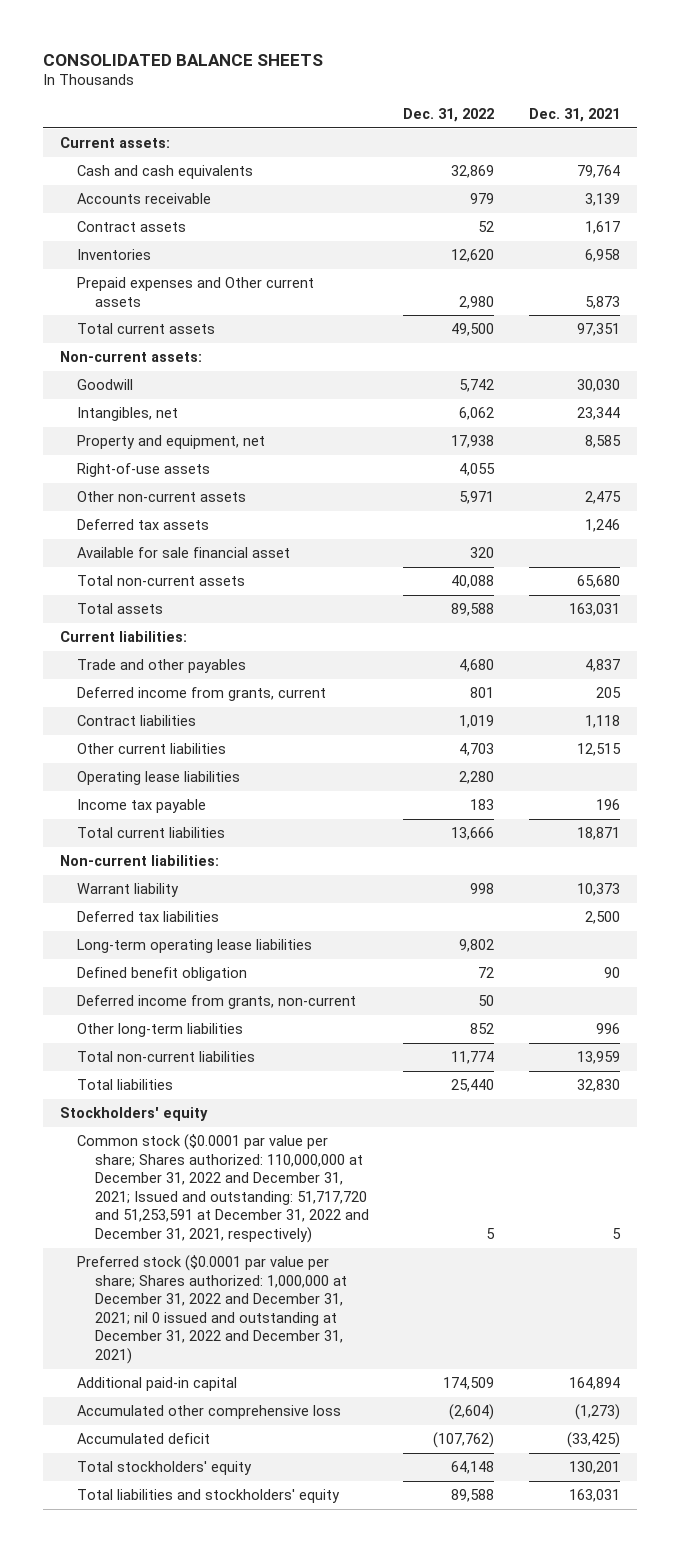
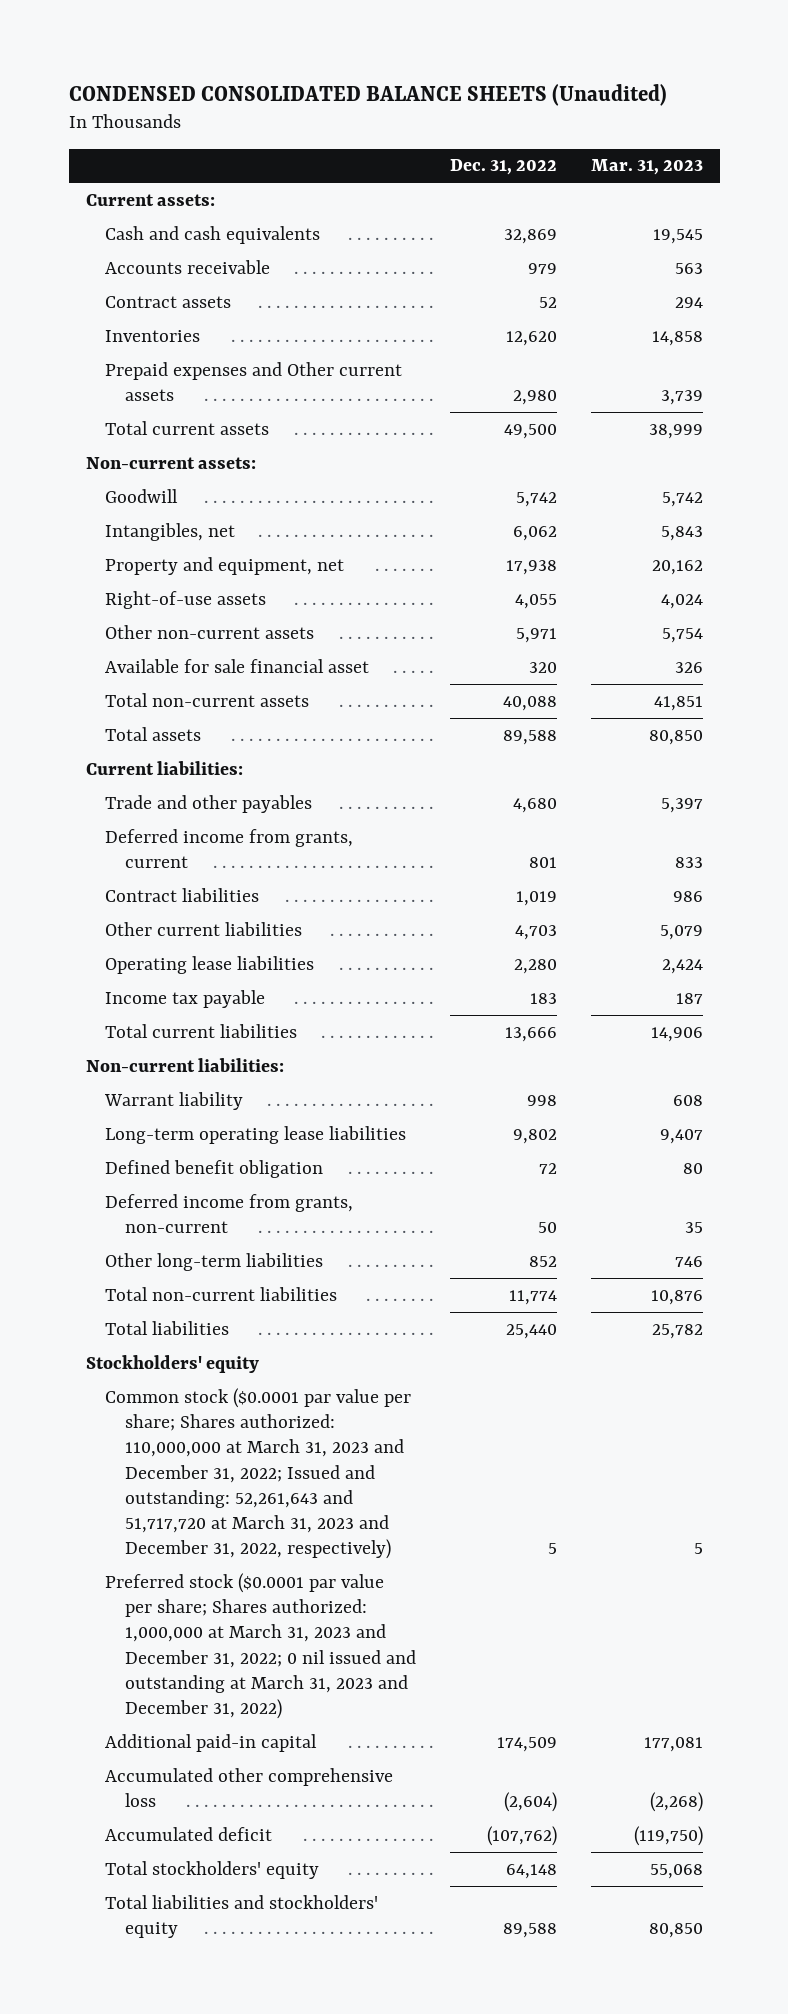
- CONSOLIDATED BALANCE SHEETS
+ CONDENSED CONSOLIDATED BALANCE SHEETS (Unaudited)
- | Dec. 31, 2022 | Dec. 31, 2021
+ | Dec. 31, 2022 | Mar. 31, 2023
- Deferred tax assets | | 1,246
- Deferred tax liabilities | | 2,500
- Common stock ($0.0001 par value per share; Shares authorized: 110,000,000 at December 31, 2022 and December 31, 2021; Issued and outstanding: 51,717,720 and 51,253,591 at December 31, 2022 and December 31, 2021, respectively) | 5 | 5
- Preferred stock ($0.0001 par value per share; Shares authorized: 1,000,000 at December 31, 2022 and December 31, 2021; nil 0 issued and outstanding at December 31, 2022 and December 31, 2021)
+ Common stock ($0.0001 par value per share; Shares authorized: 110,000,000 at March 31, 2023 and December 31, 2022; Issued and outstanding: 52,261,643 and 51,717,720 at March 31, 2023 and December 31, 2022, respectively) | 5 | 5
+ Preferred stock ($0.0001 par value per share; Shares authorized: 1,000,000 at March 31, 2023 and December 31, 2022; 0 nil issued and outstanding at March 31, 2023 and December 31, 2022)

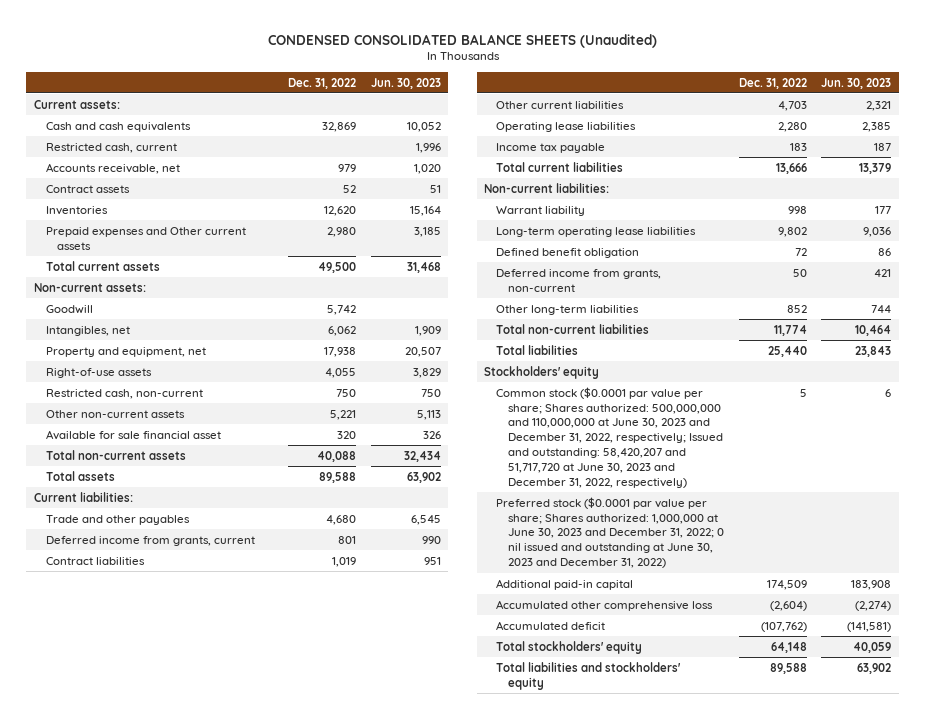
- | Dec. 31, 2022 | Mar. 31, 2023
+ | Dec. 31, 2022 | Jun. 30, 2023
- Accounts receivable | 979 | 563
+ Restricted cash, current | | 1,996
+ Accounts receivable, net | 979 | 1,020
- Other non-current assets | 5,971 | 5,754
+ Restricted cash, non-current | 750 | 750
+ Other non-current assets | 5,221 | 5,113
- Common stock ($0.0001 par value per share; Shares authorized: 110,000,000 at March 31, 2023 and December 31, 2022; Issued and outstanding: 52,261,643 and 51,717,720 at March 31, 2023 and December 31, 2022, respectively) | 5 | 5
- Preferred stock ($0.0001 par value per share; Shares authorized: 1,000,000 at March 31, 2023 and December 31, 2022; 0 nil issued and outstanding at March 31, 2023 and December 31, 2022)
+ Common stock ($0.0001 par value per share; Shares authorized: 500,000,000 and 110,000,000 at June 30, 2023 and December 31, 2022, respectively; Issued and outstanding: 58,420,207 and 51,717,720 at June 30, 2023 and December 31, 2022, respectively) | 5 | 6
+ Preferred stock ($0.0001 par value per share; Shares authorized: 1,000,000 at June 30, 2023 and December 31, 2022; 0 nil issued and outstanding at June 30, 2023 and December 31, 2022)

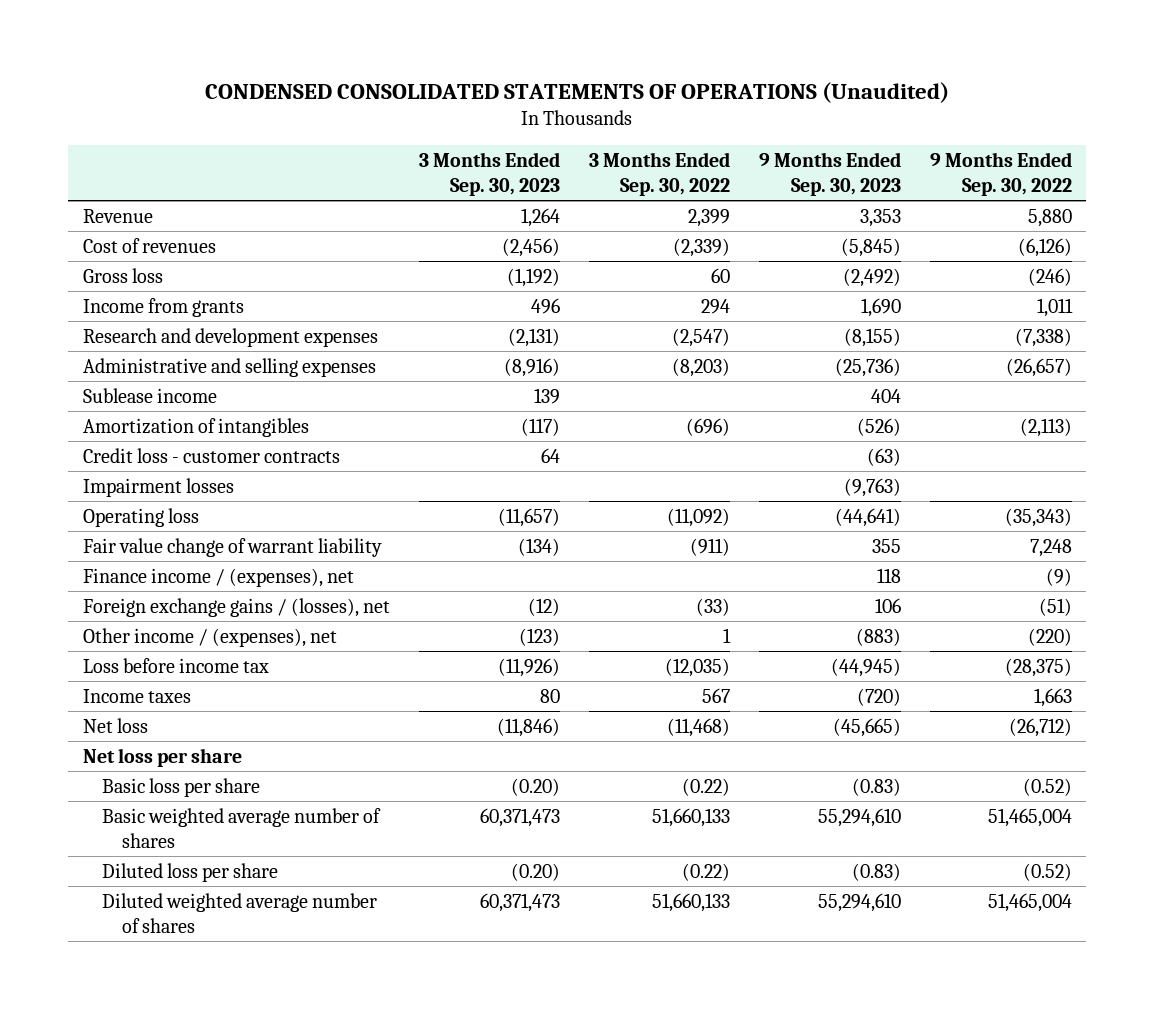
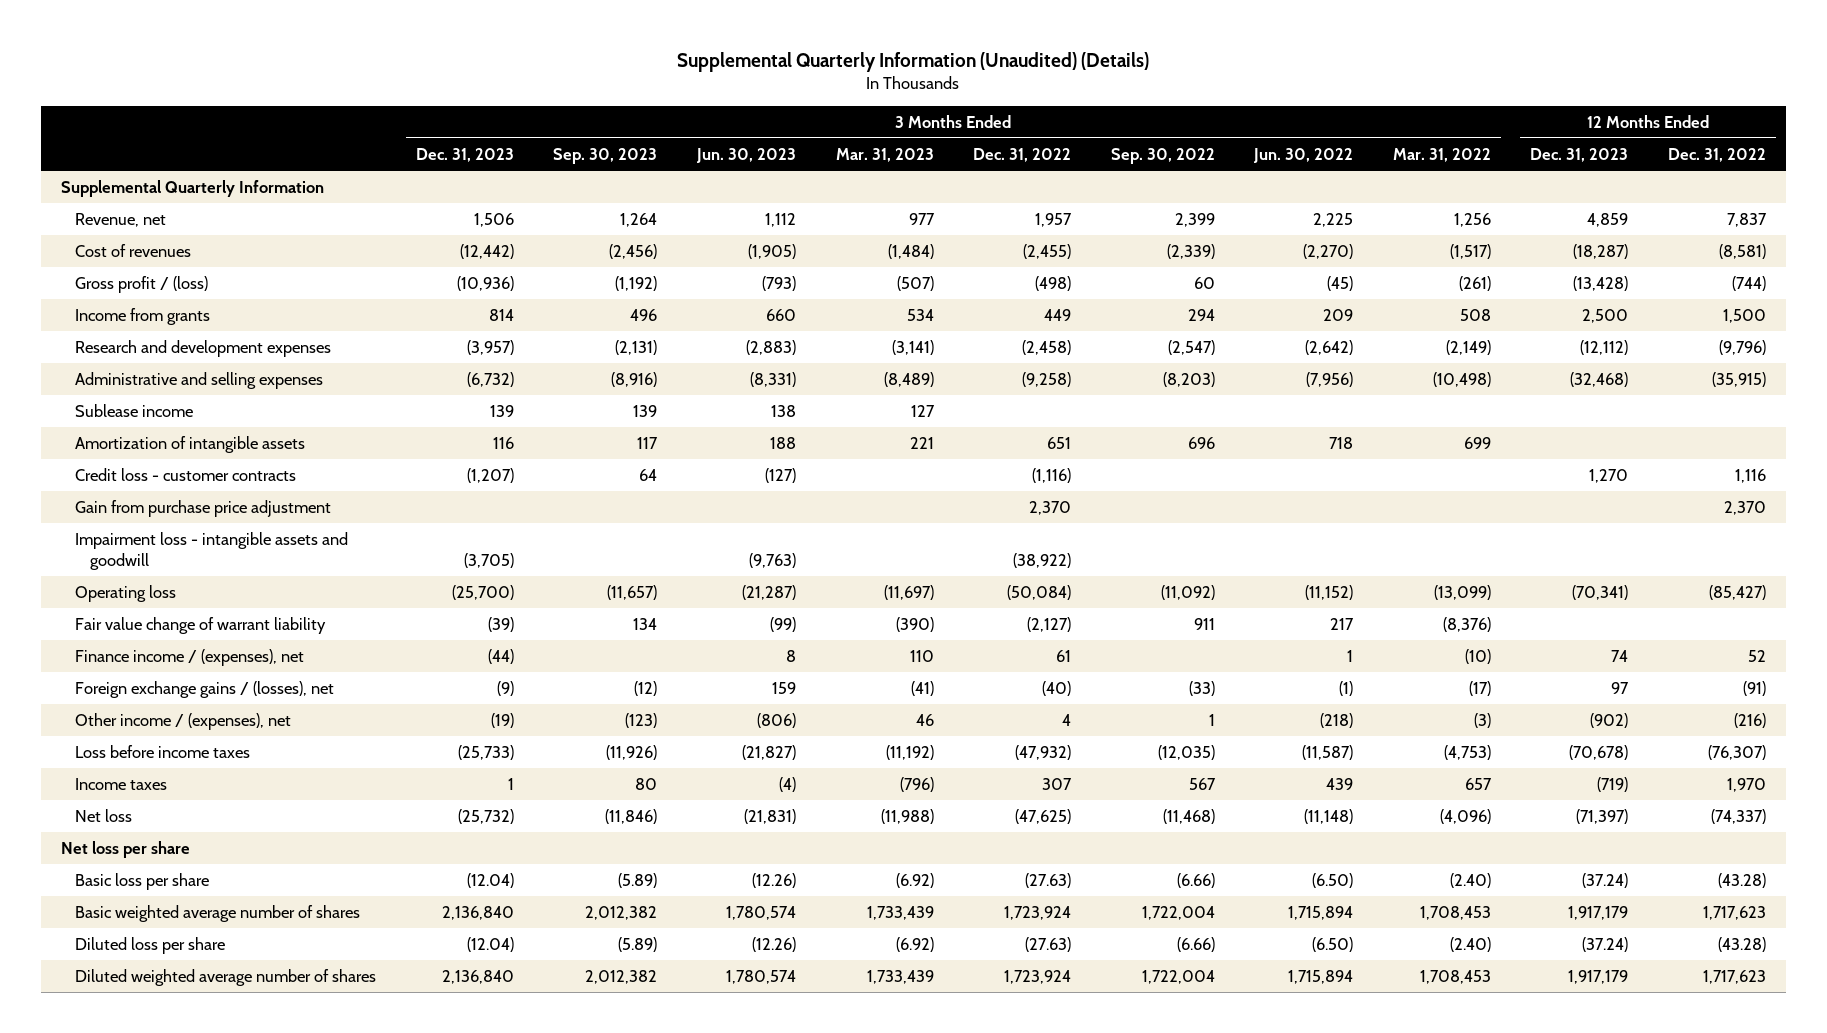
- CONDENSED CONSOLIDATED STATEMENTS OF OPERATIONS (Unaudited)
+ Supplemental Quarterly Information (Unaudited) (Details)
- | 3 Months Ended Sep. 30, 2023 | 3 Months Ended Sep. 30, 2022 | 9 Months Ended Sep. 30, 2023 | 9 Months Ended Sep. 30, 2022
+ | 3 Months Ended Dec. 31, 2023 | 3 Months Ended Sep. 30, 2023 | 3 Months Ended Jun. 30, 2023 | 3 Months Ended Mar. 31, 2023 | 3 Months Ended Dec. 31, 2022 | 3 Months Ended Sep. 30, 2022 | 3 Months Ended Jun. 30, 2022 | 3 Months Ended Mar. 31, 2022 | 12 Months Ended Dec. 31, 2023 | 12 Months Ended Dec. 31, 2022
- Revenue | 1,264 | 2,399 | 3,353 | 5,880
+ Supplemental Quarterly Information
+ Revenue, net | 1,506 | 1,264 | 1,112 | 977 | 1,957 | 2,399 | 2,225 | 1,256 | 4,859 | 7,837
- Gross loss | (1,192) | 60 | (2,492) | (246)
+ Gross profit / (loss) | (10,936) | (1,192) | (793) | (507) | (498) | 60 | (45) | (261) | (13,428) | (744)
- Amortization of intangibles | (117) | (696) | (526) | (2,113)
+ Amortization of intangible assets | 116 | 117 | 188 | 221 | 651 | 696 | 718 | 699 | |
- Impairment losses | | | (9,763) |
+ Gain from purchase price adjustment | | | | | 2,370 | | | | | 2,370
+ Impairment loss - intangible assets and goodwill | (3,705) | | (9,763) | | (38,922) | | | | |
- Fair value change of warrant liability | (134) | (911) | 355 | 7,248
+ Fair value change of warrant liability | (39) | 134 | (99) | (390) | (2,127) | 911 | 217 | (8,376) | |
- Loss before income tax | (11,926) | (12,035) | (44,945) | (28,375)
+ Loss before income taxes | (25,733) | (11,926) | (21,827) | (11,192) | (47,932) | (12,035) | (11,587) | (4,753) | (70,678) | (76,307)
- Basic loss per share | (0.20) | (0.22) | (0.83) | (0.52)
- Basic weighted average number of shares | 60,371,473 | 51,660,133 | 55,294,610 | 51,465,004
- Diluted loss per share | (0.20) | (0.22) | (0.83) | (0.52)
- Diluted weighted average number of shares | 60,371,473 | 51,660,133 | 55,294,610 | 51,465,004
+ Basic loss per share | (12.04) | (5.89) | (12.26) | (6.92) | (27.63) | (6.66) | (6.50) | (2.40) | (37.24) | (43.28)
+ Basic weighted average number of shares | 2,136,840 | 2,012,382 | 1,780,574 | 1,733,439 | 1,723,924 | 1,722,004 | 1,715,894 | 1,708,453 | 1,917,179 | 1,717,623
+ Diluted loss per share | (12.04) | (5.89) | (12.26) | (6.92) | (27.63) | (6.66) | (6.50) | (2.40) | (37.24) | (43.28)
+ Diluted weighted average number of shares | 2,136,840 | 2,012,382 | 1,780,574 | 1,733,439 | 1,723,924 | 1,722,004 | 1,715,894 | 1,708,453 | 1,917,179 | 1,717,623

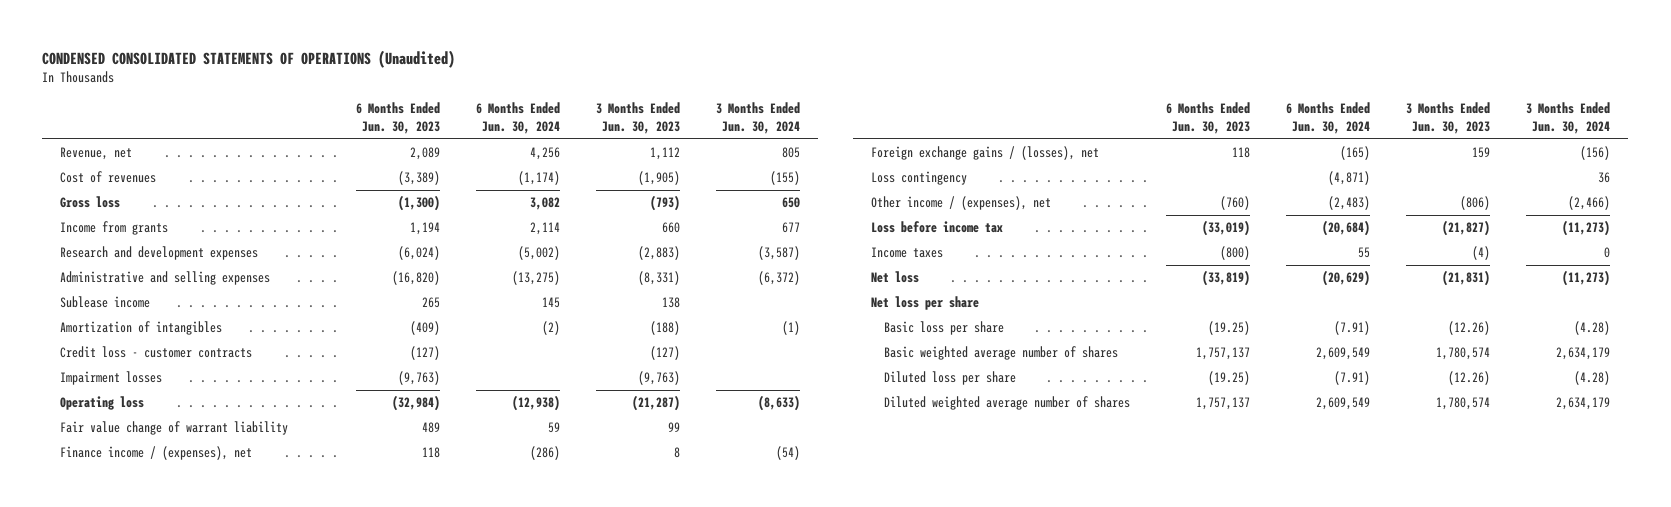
- Supplemental Quarterly Information (Unaudited) (Details)
+ CONDENSED CONSOLIDATED STATEMENTS OF OPERATIONS (Unaudited)
- | 3 Months Ended Dec. 31, 2023 | 3 Months Ended Sep. 30, 2023 | 3 Months Ended Jun. 30, 2023 | 3 Months Ended Mar. 31, 2023 | 3 Months Ended Dec. 31, 2022 | 3 Months Ended Sep. 30, 2022 | 3 Months Ended Jun. 30, 2022 | 3 Months Ended Mar. 31, 2022 | 12 Months Ended Dec. 31, 2023 | 12 Months Ended Dec. 31, 2022
+ | 6 Months Ended Jun. 30, 2023 | 6 Months Ended Jun. 30, 2024 | 3 Months Ended Jun. 30, 2023 | 3 Months Ended Jun. 30, 2024
- Supplemental Quarterly Information
- Gross profit / (loss) | (10,936) | (1,192) | (793) | (507) | (498) | 60 | (45) | (261) | (13,428) | (744)
+ Gross loss | (1,300) | 3,082 | (793) | 650
- Amortization of intangible assets | 116 | 117 | 188 | 221 | 651 | 696 | 718 | 699 | |
+ Amortization of intangibles | (409) | (2) | (188) | (1)
- Gain from purchase price adjustment | | | | | 2,370 | | | | | 2,370
- Impairment loss - intangible assets and goodwill | (3,705) | | (9,763) | | (38,922) | | | | |
+ Impairment losses | (9,763) | | (9,763) |
- Fair value change of warrant liability | (39) | 134 | (99) | (390) | (2,127) | 911 | 217 | (8,376) | |
+ Fair value change of warrant liability | 489 | 59 | 99 |
+ Loss contingency | | (4,871) | | 36
- Loss before income taxes | (25,733) | (11,926) | (21,827) | (11,192) | (47,932) | (12,035) | (11,587) | (4,753) | (70,678) | (76,307)
+ Loss before income tax | (33,019) | (20,684) | (21,827) | (11,273)

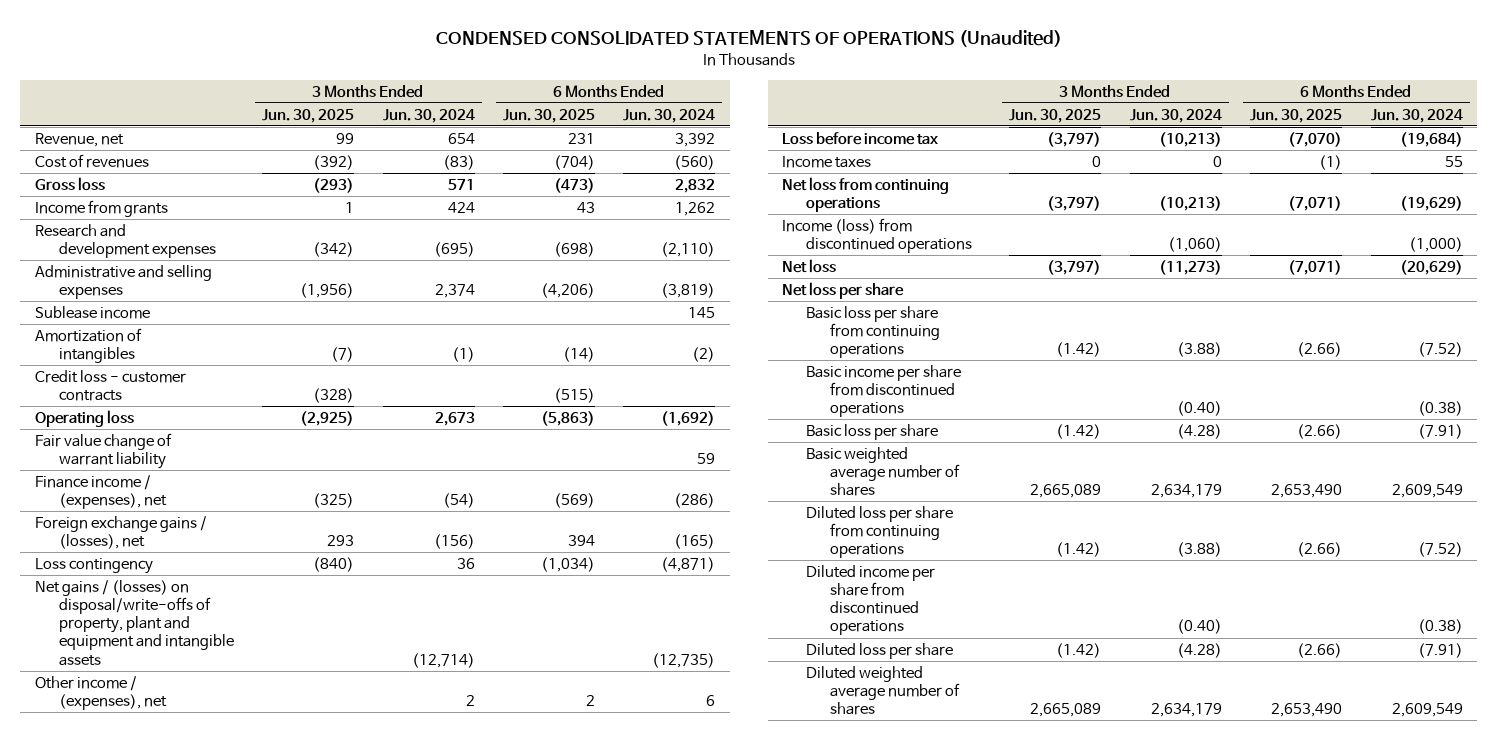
- | 6 Months Ended Jun. 30, 2023 | 6 Months Ended Jun. 30, 2024 | 3 Months Ended Jun. 30, 2023 | 3 Months Ended Jun. 30, 2024
+ | 3 Months Ended Jun. 30, 2025 | 3 Months Ended Jun. 30, 2024 | 6 Months Ended Jun. 30, 2025 | 6 Months Ended Jun. 30, 2024
- Revenue, net | 2,089 | 4,256 | 1,112 | 805
- Cost of revenues | (3,389) | (1,174) | (1,905) | (155)
- Gross loss | (1,300) | 3,082 | (793) | 650
- Income from grants | 1,194 | 2,114 | 660 | 677
- Research and development expenses | (6,024) | (5,002) | (2,883) | (3,587)
- Administrative and selling expenses | (16,820) | (13,275) | (8,331) | (6,372)
+ Revenue, net | 99 | 654 | 231 | 3,392
+ Cost of revenues | (392) | (83) | (704) | (560)
+ Gross loss | (293) | 571 | (473) | 2,832
+ Income from grants | 1 | 424 | 43 | 1,262
+ Research and development expenses | (342) | (695) | (698) | (2,110)
+ Administrative and selling expenses | (1,956) | 2,374 | (4,206) | (3,819)
- Impairment losses | (9,763) | | (9,763) |
- Operating loss | (32,984) | (12,938) | (21,287) | (8,633)
+ Operating loss | (2,925) | 2,673 | (5,863) | (1,692)
- Other income / (expenses), net | (760) | (2,483) | (806) | (2,466)
- Loss before income tax | (33,019) | (20,684) | (21,827) | (11,273)
+ Net gains / (losses) on disposal/write-offs of property, plant and equipment and intangible assets | | (12,714) | | (12,735)
+ Other income / (expenses), net | | 2 | 2 | 6
+ Loss before income tax | (3,797) | (10,213) | (7,070) | (19,684)
+ Net loss from continuing operations | (3,797) | (10,213) | (7,071) | (19,629)
+ Income (loss) from discontinued operations | | (1,060) | | (1,000)
+ Basic loss per share from continuing operations | (1.42) | (3.88) | (2.66) | (7.52)
+ Basic income per share from discontinued operations | | (0.40) | | (0.38)
+ Diluted loss per share from continuing operations | (1.42) | (3.88) | (2.66) | (7.52)
+ Diluted income per share from discontinued operations | | (0.40) | | (0.38)

